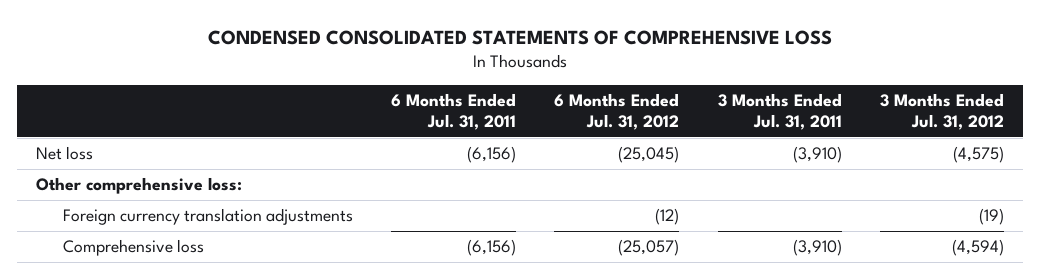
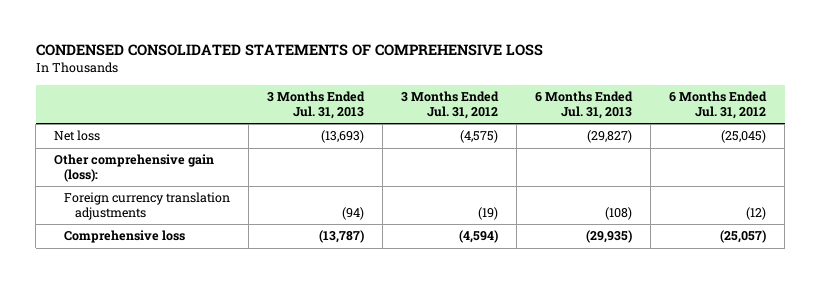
- | 6 Months Ended Jul. 31, 2011 | 6 Months Ended Jul. 31, 2012 | 3 Months Ended Jul. 31, 2011 | 3 Months Ended Jul. 31, 2012
+ | 3 Months Ended Jul. 31, 2013 | 3 Months Ended Jul. 31, 2012 | 6 Months Ended Jul. 31, 2013 | 6 Months Ended Jul. 31, 2012
- Other comprehensive loss:
+ Other comprehensive gain (loss):

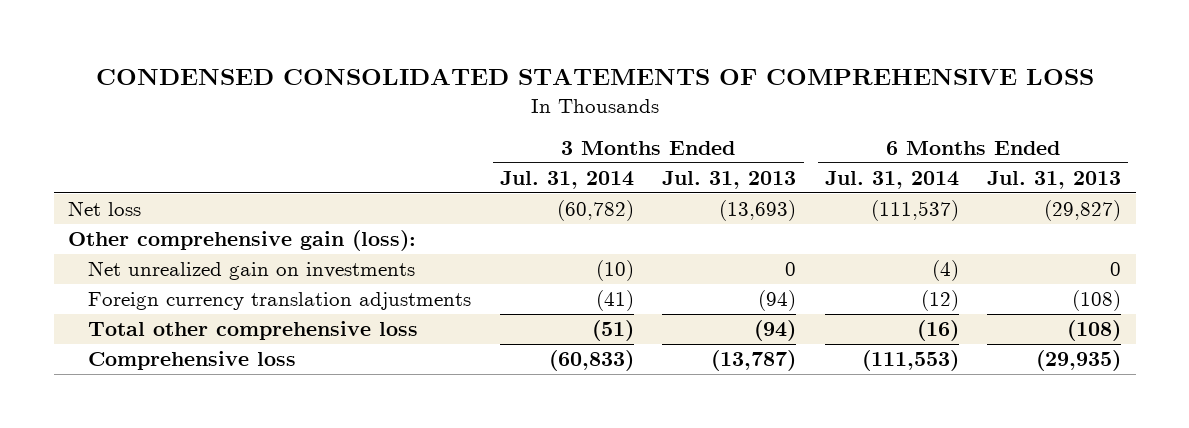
- | 3 Months Ended Jul. 31, 2013 | 3 Months Ended Jul. 31, 2012 | 6 Months Ended Jul. 31, 2013 | 6 Months Ended Jul. 31, 2012
+ | 3 Months Ended Jul. 31, 2014 | 3 Months Ended Jul. 31, 2013 | 6 Months Ended Jul. 31, 2014 | 6 Months Ended Jul. 31, 2013
+ Net unrealized gain on investments | (10) | 0 | (4) | 0
+ Total other comprehensive loss | (51) | (94) | (16) | (108)

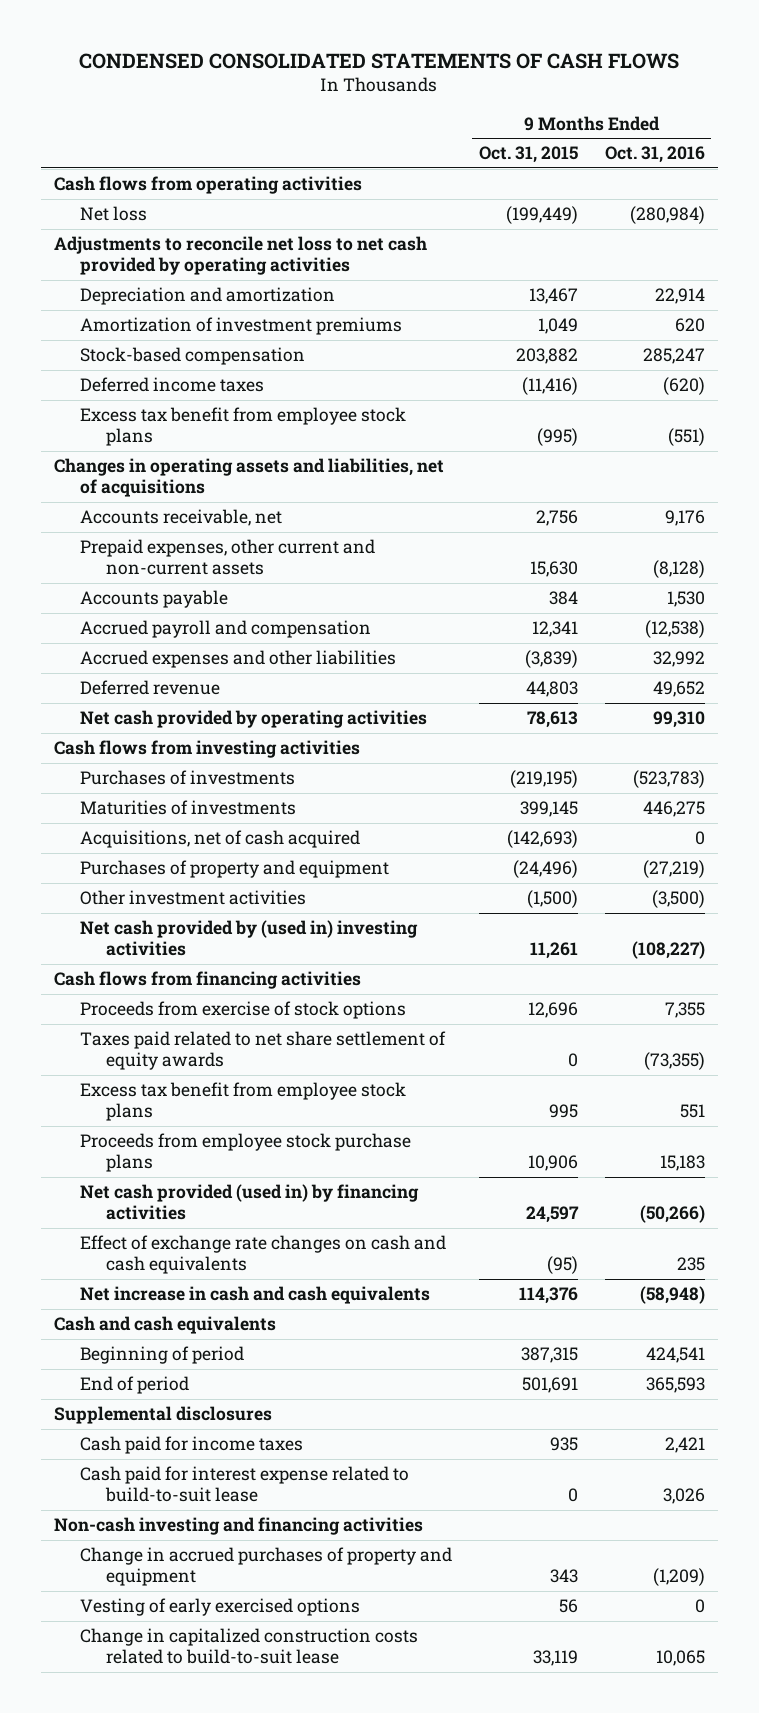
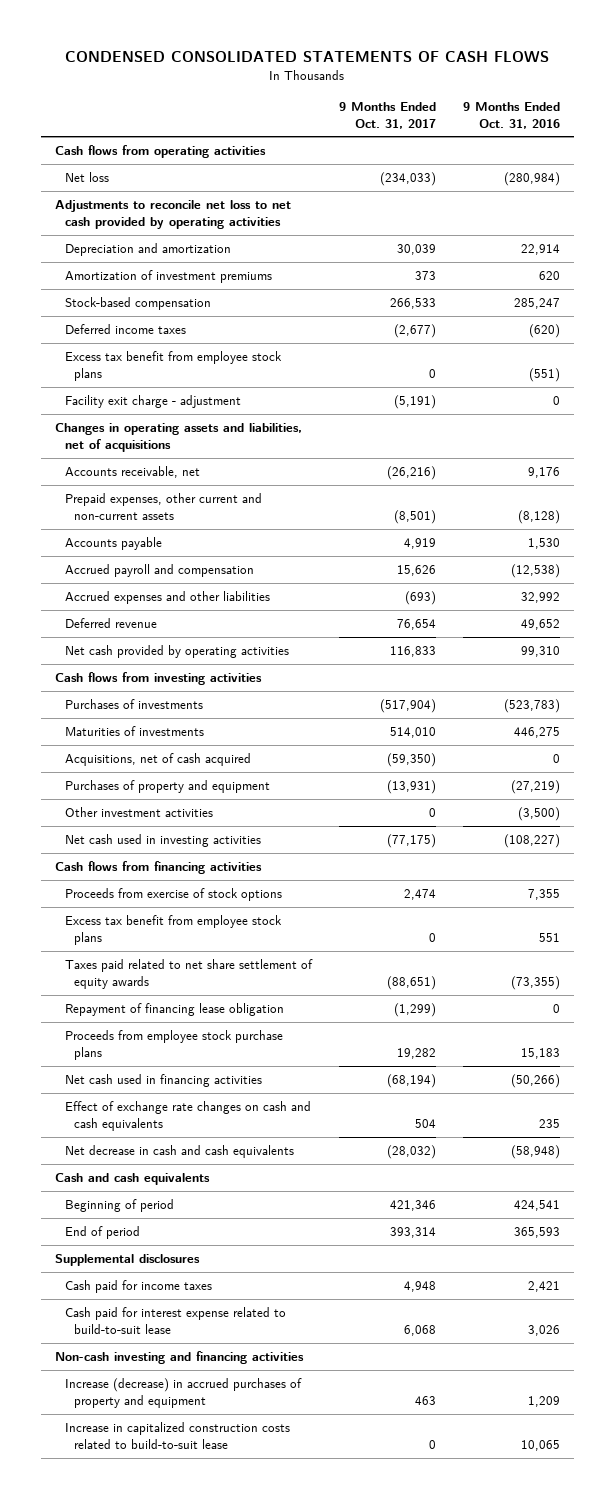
- | 9 Months Ended Oct. 31, 2015 | 9 Months Ended Oct. 31, 2016
+ | 9 Months Ended Oct. 31, 2017 | 9 Months Ended Oct. 31, 2016
+ Facility exit charge - adjustment | (5,191) | 0
- Net cash provided by (used in) investing activities | 11,261 | (108,227)
+ Net cash used in investing activities | (77,175) | (108,227)
moved down: Taxes paid related to net share settlement of equity awards | (88,651) | (73,355)
+ Repayment of financing lease obligation | (1,299) | 0
- Net cash provided (used in) by financing activities | 24,597 | (50,266)
+ Net cash used in financing activities | (68,194) | (50,266)
- Net increase in cash and cash equivalents | 114,376 | (58,948)
+ Net decrease in cash and cash equivalents | (28,032) | (58,948)
- Change in accrued purchases of property and equipment | 343 | (1,209)
- Vesting of early exercised options | 56 | 0
- Change in capitalized construction costs related to build-to-suit lease | 33,119 | 10,065
+ Increase (decrease) in accrued purchases of property and equipment | 463 | 1,209
+ Increase in capitalized construction costs related to build-to-suit lease | 0 | 10,065

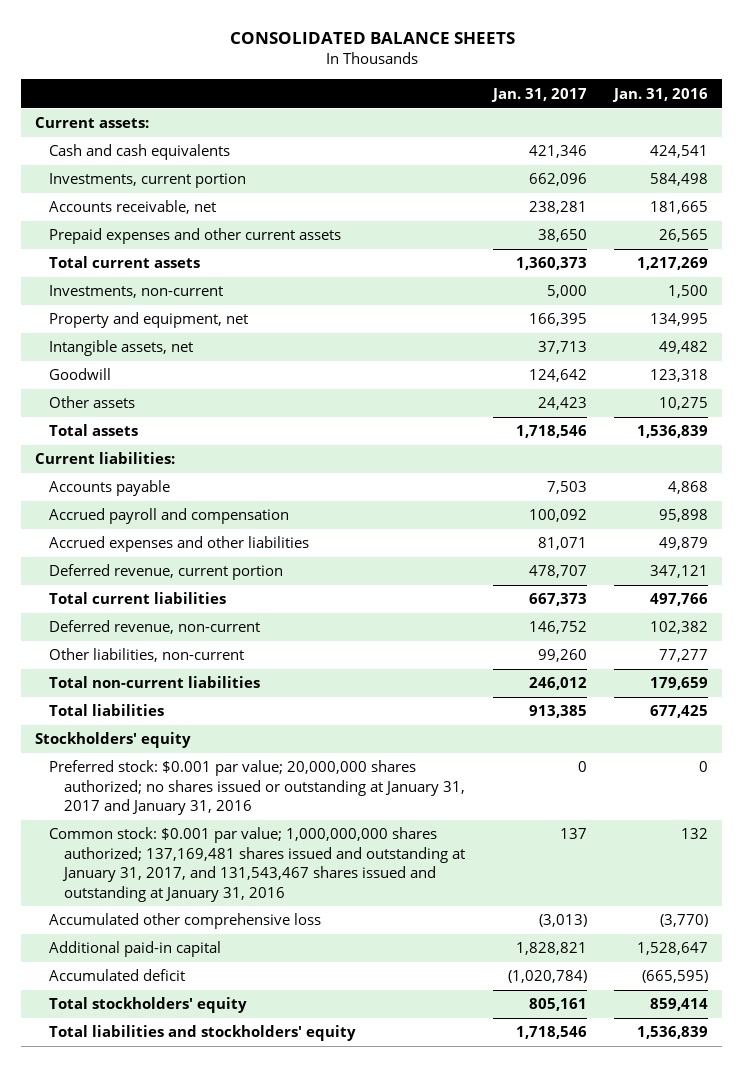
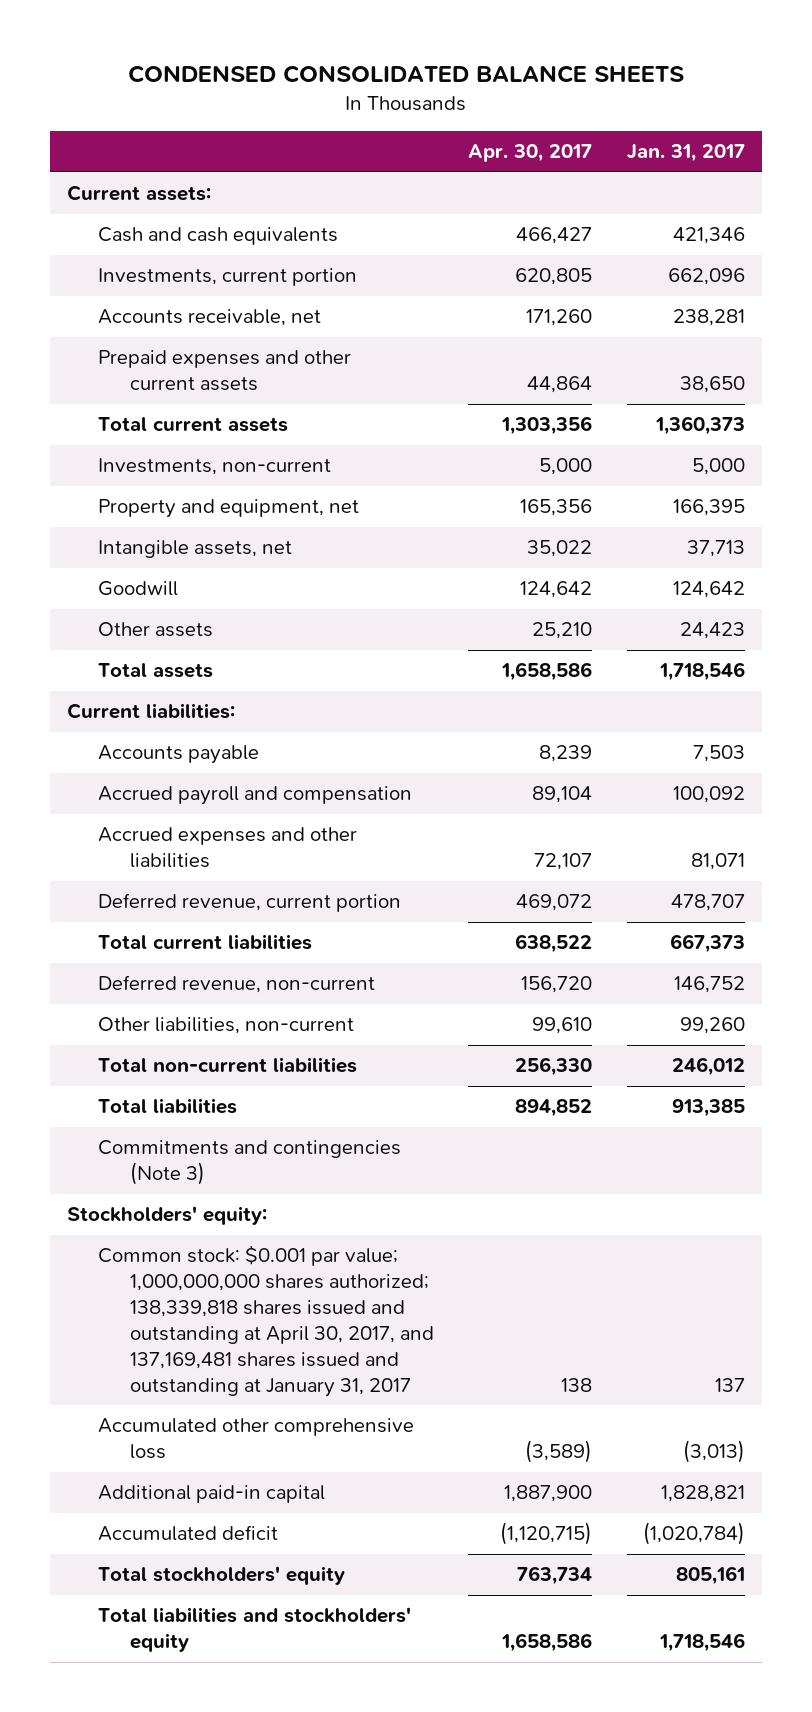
- CONSOLIDATED BALANCE SHEETS
+ CONDENSED CONSOLIDATED BALANCE SHEETS
- | Jan. 31, 2017 | Jan. 31, 2016
+ | Apr. 30, 2017 | Jan. 31, 2017
- Stockholders' equity
- Preferred stock: $0.001 par value; 20,000,000 shares authorized; no shares issued or outstanding at January 31, 2017 and January 31, 2016 | 0 | 0
- Common stock: $0.001 par value; 1,000,000,000 shares authorized; 137,169,481 shares issued and outstanding at January 31, 2017, and 131,543,467 shares issued and outstanding at January 31, 2016 | 137 | 132
+ Commitments and contingencies (Note 3)
+ Stockholders' equity:
+ Common stock: $0.001 par value; 1,000,000,000 shares authorized; 138,339,818 shares issued and outstanding at April 30, 2017, and 137,169,481 shares issued and outstanding at January 31, 2017 | 138 | 137

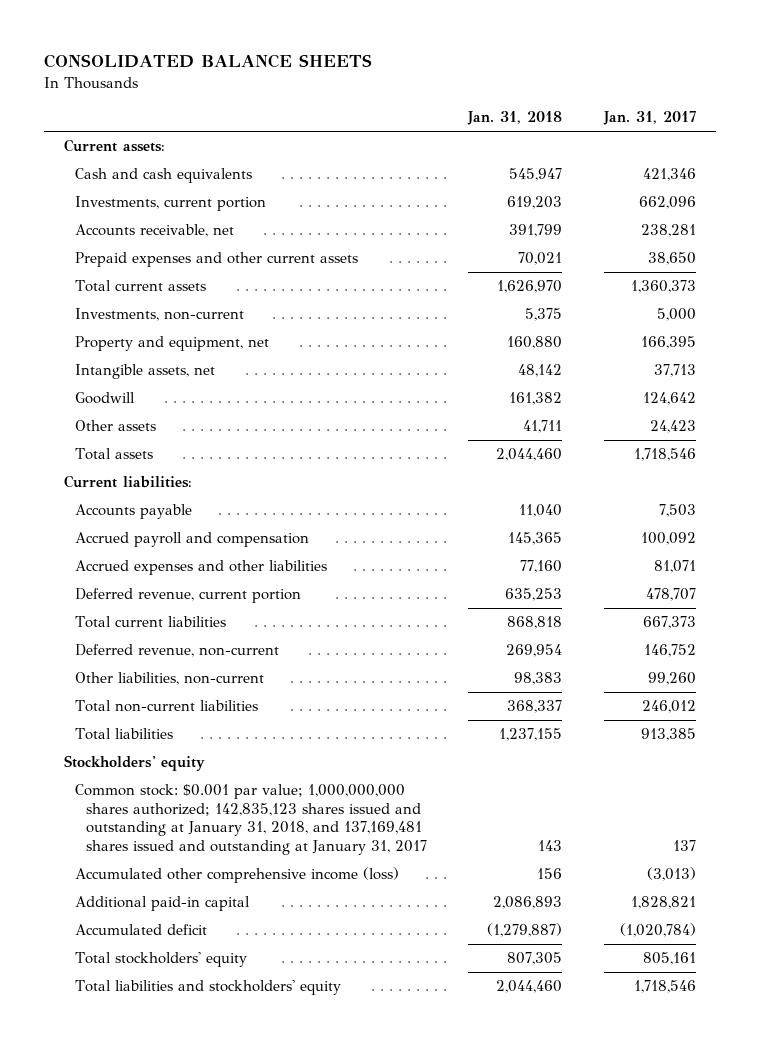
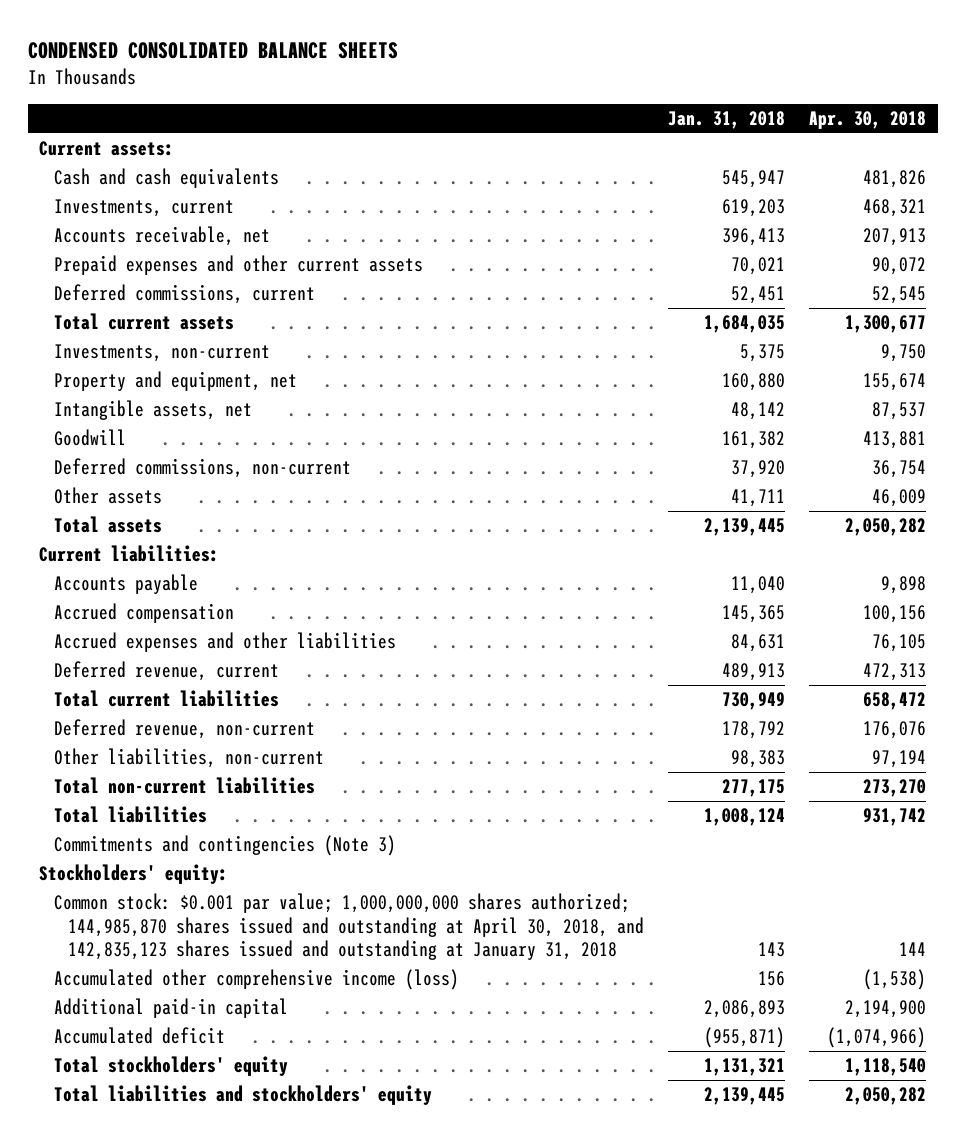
- CONSOLIDATED BALANCE SHEETS
+ CONDENSED CONSOLIDATED BALANCE SHEETS
- | Jan. 31, 2018 | Jan. 31, 2017
+ | Jan. 31, 2018 | Apr. 30, 2018
- Investments, current portion | 619,203 | 662,096
- Accounts receivable, net | 391,799 | 238,281
+ Investments, current | 619,203 | 468,321
+ Accounts receivable, net | 396,413 | 207,913
- Total current assets | 1,626,970 | 1,360,373
+ Deferred commissions, current | 52,451 | 52,545
+ Total current assets | 1,684,035 | 1,300,677
+ Deferred commissions, non-current | 37,920 | 36,754
- Total assets | 2,044,460 | 1,718,546
+ Total assets | 2,139,445 | 2,050,282
- Accrued payroll and compensation | 145,365 | 100,092
- Accrued expenses and other liabilities | 77,160 | 81,071
- Deferred revenue, current portion | 635,253 | 478,707
- Total current liabilities | 868,818 | 667,373
- Deferred revenue, non-current | 269,954 | 146,752
+ Accrued compensation | 145,365 | 100,156
+ Accrued expenses and other liabilities | 84,631 | 76,105
+ Deferred revenue, current | 489,913 | 472,313
+ Total current liabilities | 730,949 | 658,472
+ Deferred revenue, non-current | 178,792 | 176,076
- Total non-current liabilities | 368,337 | 246,012
- Total liabilities | 1,237,155 | 913,385
- Stockholders' equity
- Common stock: $0.001 par value; 1,000,000,000 shares authorized; 142,835,123 shares issued and outstanding at January 31, 2018, and 137,169,481 shares issued and outstanding at January 31, 2017 | 143 | 137
+ Total non-current liabilities | 277,175 | 273,270
+ Total liabilities | 1,008,124 | 931,742
+ Commitments and contingencies (Note 3)
+ Stockholders' equity:
+ Common stock: $0.001 par value; 1,000,000,000 shares authorized; 144,985,870 shares issued and outstanding at April 30, 2018, and 142,835,123 shares issued and outstanding at January 31, 2018 | 143 | 144
- Accumulated deficit | (1,279,887) | (1,020,784)
- Total stockholders' equity | 807,305 | 805,161
- Total liabilities and stockholders' equity | 2,044,460 | 1,718,546
+ Accumulated deficit | (955,871) | (1,074,966)
+ Total stockholders' equity | 1,131,321 | 1,118,540
+ Total liabilities and stockholders' equity | 2,139,445 | 2,050,282

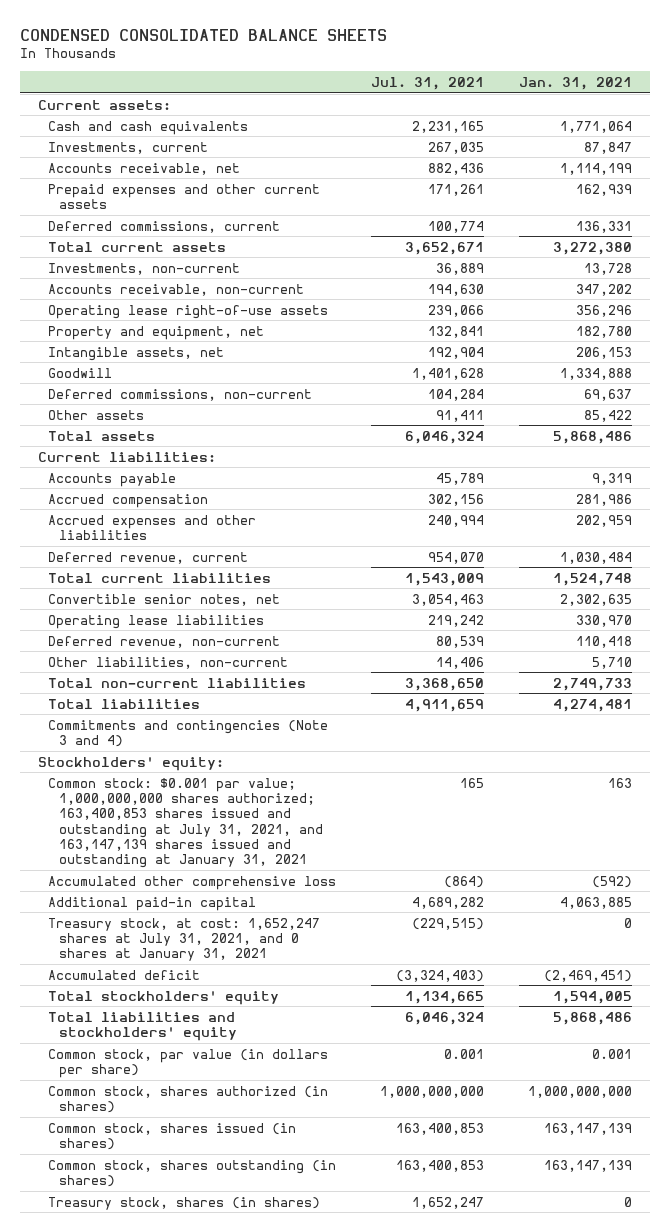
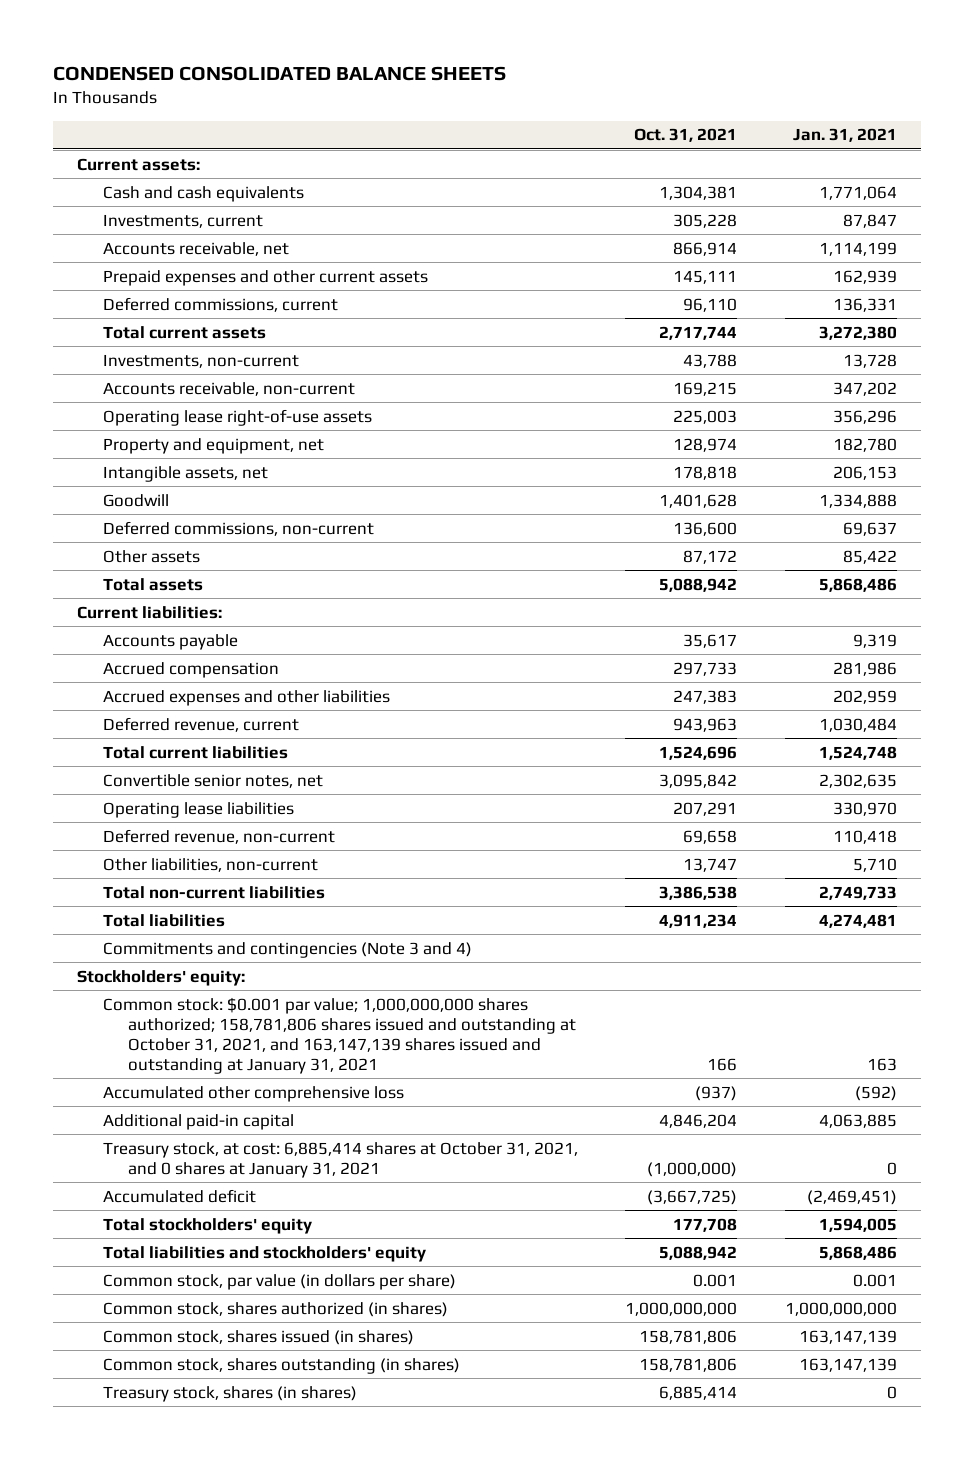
- | Jul. 31, 2021 | Jan. 31, 2021
+ | Oct. 31, 2021 | Jan. 31, 2021
- Common stock: $0.001 par value; 1,000,000,000 shares authorized; 163,400,853 shares issued and outstanding at July 31, 2021, and 163,147,139 shares issued and outstanding at January 31, 2021 | 165 | 163
+ Common stock: $0.001 par value; 1,000,000,000 shares authorized; 158,781,806 shares issued and outstanding at October 31, 2021, and 163,147,139 shares issued and outstanding at January 31, 2021 | 166 | 163
- Treasury stock, at cost: 1,652,247 shares at July 31, 2021, and 0 shares at January 31, 2021 | (229,515) | 0
+ Treasury stock, at cost: 6,885,414 shares at October 31, 2021, and 0 shares at January 31, 2021 | (1,000,000) | 0

